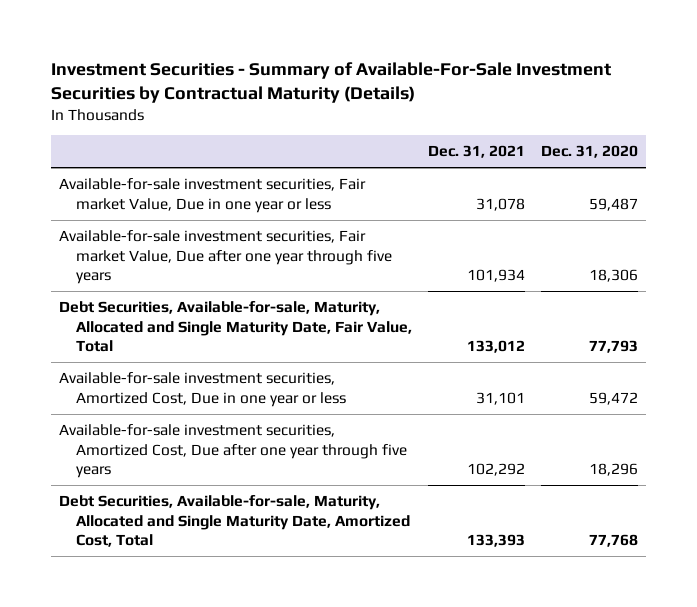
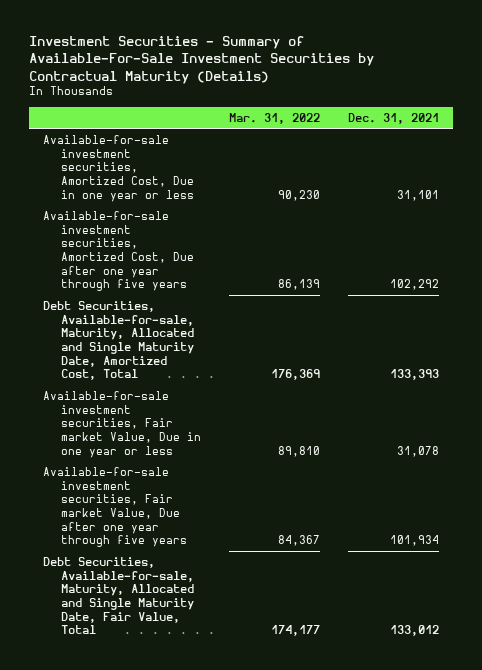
- | Dec. 31, 2021 | Dec. 31, 2020
+ | Mar. 31, 2022 | Dec. 31, 2021
moved down: Available-for-sale investment securities, Fair market Value, Due in one year or less | 89,810 | 31,078
moved down: Available-for-sale investment securities, Fair market Value, Due after one year through five years | 84,367 | 101,934
moved down: Debt Securities, Available-for-sale, Maturity, Allocated and Single Maturity Date, Fair Value, Total | 174,177 | 133,012

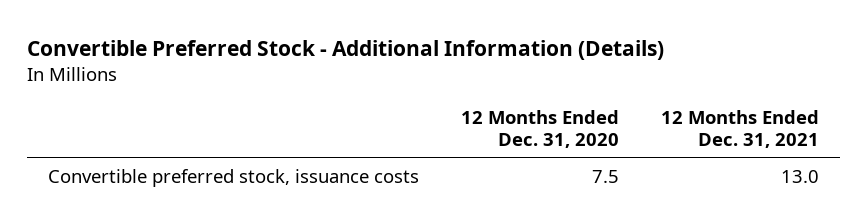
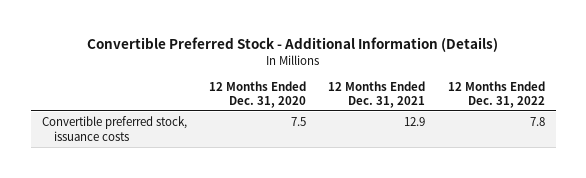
- | 12 Months Ended Dec. 31, 2020 | 12 Months Ended Dec. 31, 2021
+ | 12 Months Ended Dec. 31, 2020 | 12 Months Ended Dec. 31, 2021 | 12 Months Ended Dec. 31, 2022
- Convertible preferred stock, issuance costs | 7.5 | 13.0
+ Convertible preferred stock, issuance costs | 7.5 | 12.9 | 7.8

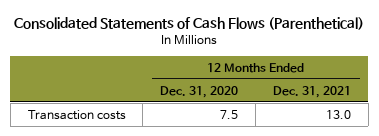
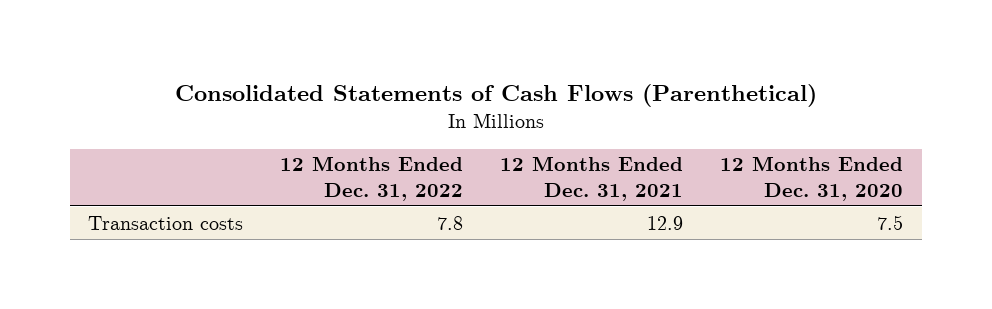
- | 12 Months Ended Dec. 31, 2020 | 12 Months Ended Dec. 31, 2021
+ | 12 Months Ended Dec. 31, 2022 | 12 Months Ended Dec. 31, 2021 | 12 Months Ended Dec. 31, 2020
- Transaction costs | 7.5 | 13.0
+ Transaction costs | 7.8 | 12.9 | 7.5

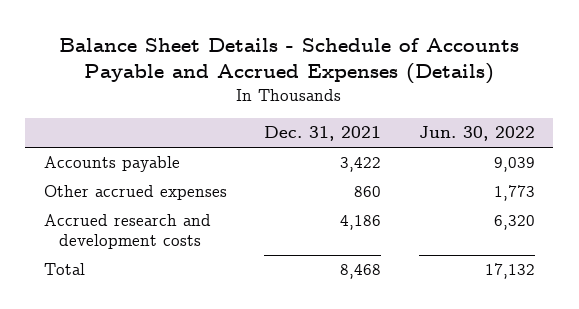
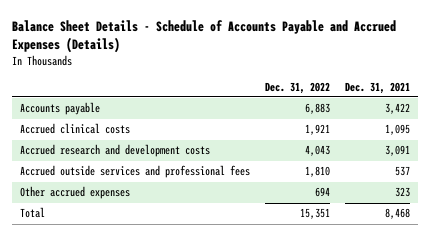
- | Dec. 31, 2021 | Jun. 30, 2022
+ | Dec. 31, 2022 | Dec. 31, 2021
- Other accrued expenses | 860 | 1,773
- Accrued research and development costs | 4,186 | 6,320
+ Accrued clinical costs | 1,921 | 1,095
+ Accrued research and development costs | 4,043 | 3,091
+ Accrued outside services and professional fees | 1,810 | 537
+ Other accrued expenses | 694 | 323

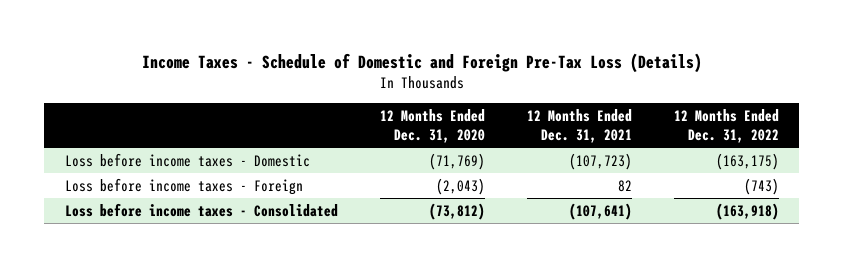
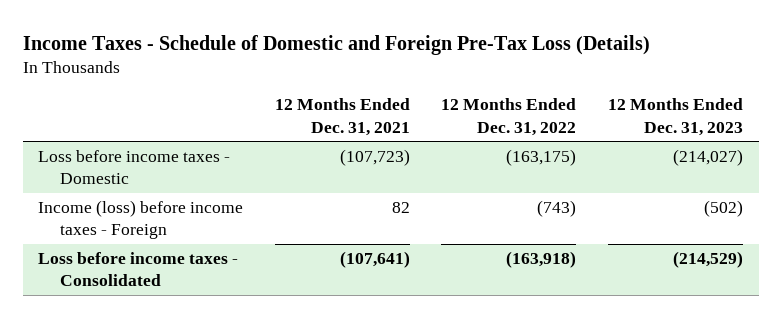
- | 12 Months Ended Dec. 31, 2020 | 12 Months Ended Dec. 31, 2021 | 12 Months Ended Dec. 31, 2022
+ | 12 Months Ended Dec. 31, 2021 | 12 Months Ended Dec. 31, 2022 | 12 Months Ended Dec. 31, 2023
- Loss before income taxes - Foreign | (2,043) | 82 | (743)
+ Income (loss) before income taxes - Foreign | 82 | (743) | (502)

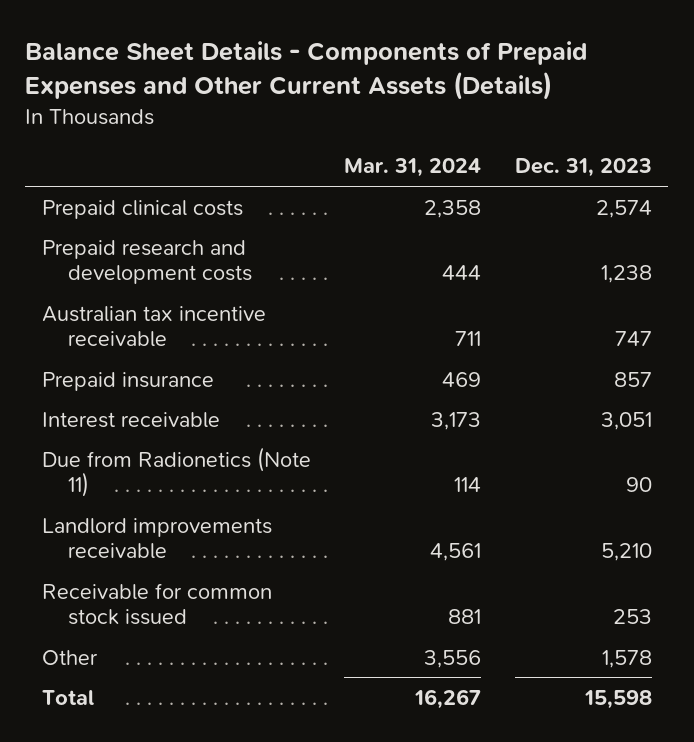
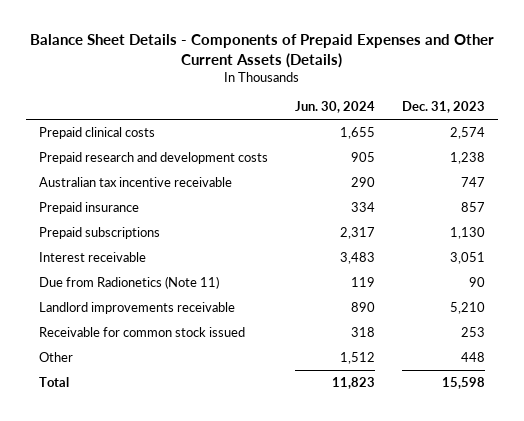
- | Mar. 31, 2024 | Dec. 31, 2023
+ | Jun. 30, 2024 | Dec. 31, 2023
+ Prepaid subscriptions | 2,317 | 1,130
- Other | 3,556 | 1,578
+ Other | 1,512 | 448

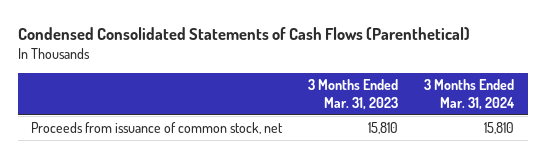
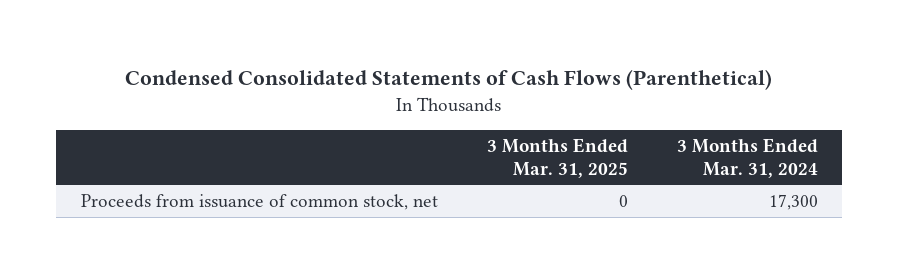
- | 3 Months Ended Mar. 31, 2023 | 3 Months Ended Mar. 31, 2024
+ | 3 Months Ended Mar. 31, 2025 | 3 Months Ended Mar. 31, 2024
- Proceeds from issuance of common stock, net | 15,810 | 15,810
+ Proceeds from issuance of common stock, net | 0 | 17,300

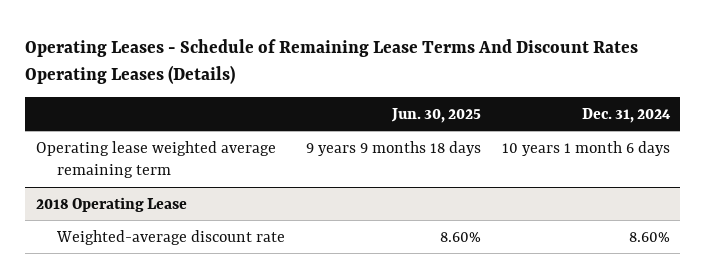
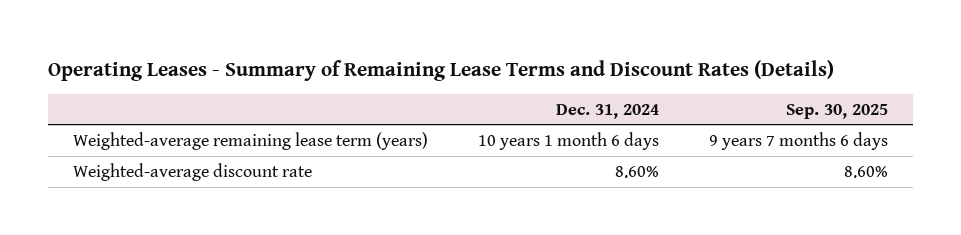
- Operating Leases - Schedule of Remaining Lease Terms And Discount Rates Operating Leases (Details)
+ Operating Leases - Summary of Remaining Lease Terms and Discount Rates (Details)
- | Jun. 30, 2025 | Dec. 31, 2024
+ | Dec. 31, 2024 | Sep. 30, 2025
- Operating lease weighted average remaining term | 9 years 9 months 18 days | 10 years 1 month 6 days
- 2018 Operating Lease
+ Weighted-average remaining lease term (years) | 10 years 1 month 6 days | 9 years 7 months 6 days

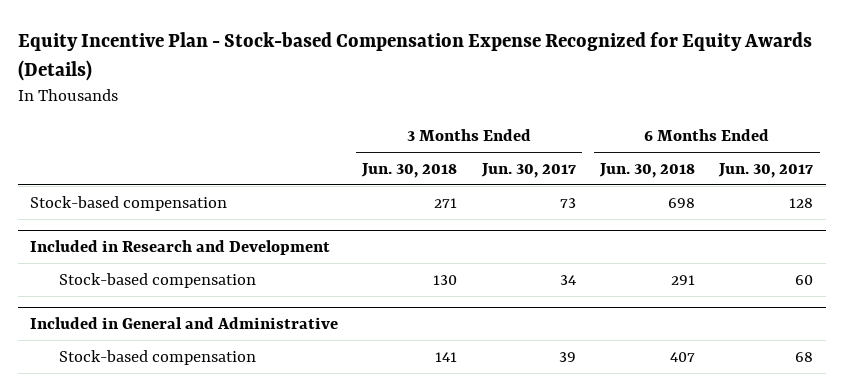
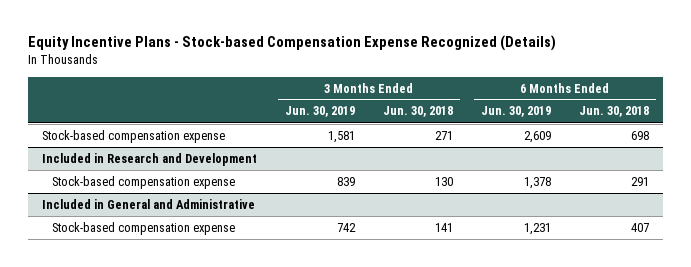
- Equity Incentive Plan - Stock-based Compensation Expense Recognized for Equity Awards (Details)
+ Equity Incentive Plans - Stock-based Compensation Expense Recognized (Details)
- | 3 Months Ended Jun. 30, 2018 | 3 Months Ended Jun. 30, 2017 | 6 Months Ended Jun. 30, 2018 | 6 Months Ended Jun. 30, 2017
+ | 3 Months Ended Jun. 30, 2019 | 3 Months Ended Jun. 30, 2018 | 6 Months Ended Jun. 30, 2019 | 6 Months Ended Jun. 30, 2018
- Stock-based compensation | 271 | 73 | 698 | 128
+ Stock-based compensation expense | 1,581 | 271 | 2,609 | 698
@ Included in Research and Development
- Stock-based compensation | 130 | 34 | 291 | 60
+ Stock-based compensation expense | 839 | 130 | 1,378 | 291
@ Included in General and Administrative
- Stock-based compensation | 141 | 39 | 407 | 68
+ Stock-based compensation expense | 742 | 141 | 1,231 | 407

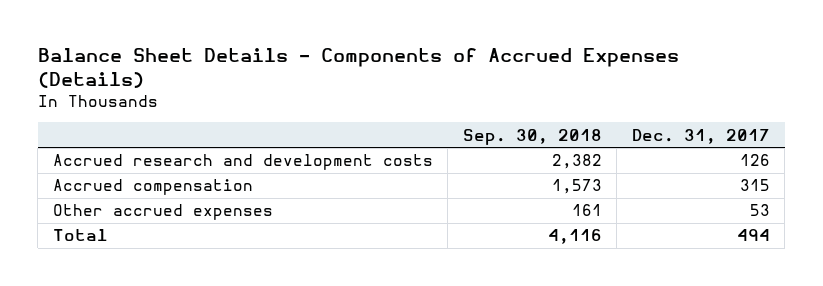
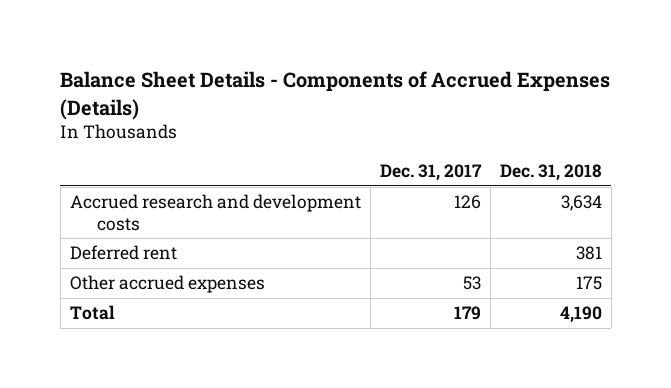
- | Sep. 30, 2018 | Dec. 31, 2017
+ | Dec. 31, 2017 | Dec. 31, 2018
- Accrued compensation | 1,573 | 315
+ Deferred rent | | 381
- Total | 4,116 | 494
+ Total | 179 | 4,190

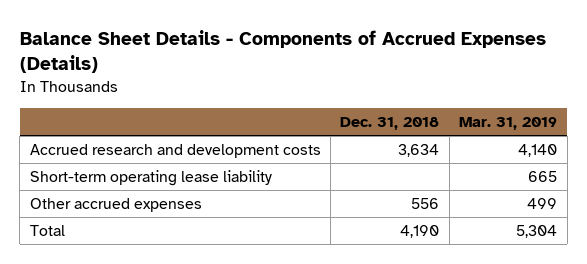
- | Dec. 31, 2017 | Dec. 31, 2018
+ | Dec. 31, 2018 | Mar. 31, 2019
- Deferred rent | | 381
- Other accrued expenses | 53 | 175
+ Short-term operating lease liability | | 665
+ Other accrued expenses | 556 | 499

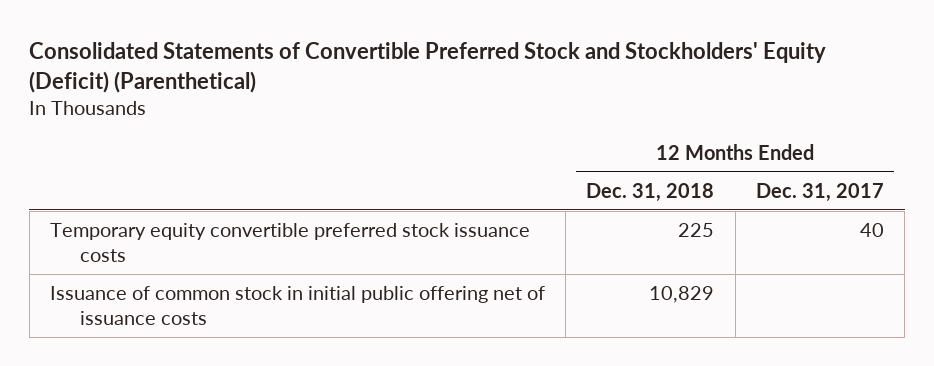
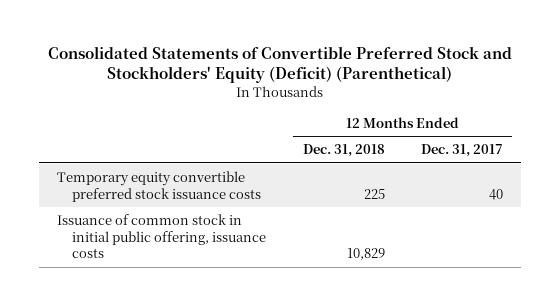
- Issuance of common stock in initial public offering net of issuance costs | 10,829 |
+ Issuance of common stock in initial public offering, issuance costs | 10,829 |

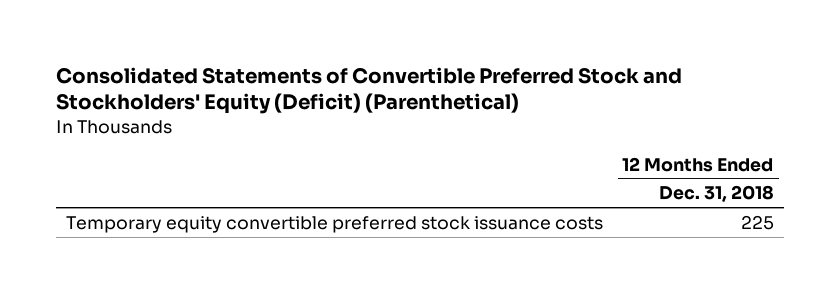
- | 12 Months Ended Dec. 31, 2018 | 12 Months Ended Dec. 31, 2017
+ | 12 Months Ended Dec. 31, 2018
- Issuance of common stock in initial public offering, issuance costs | 10,829 |

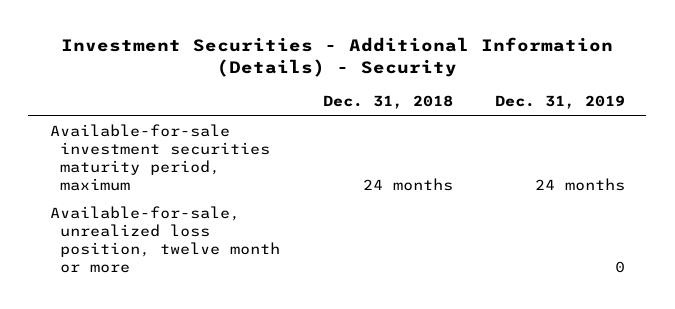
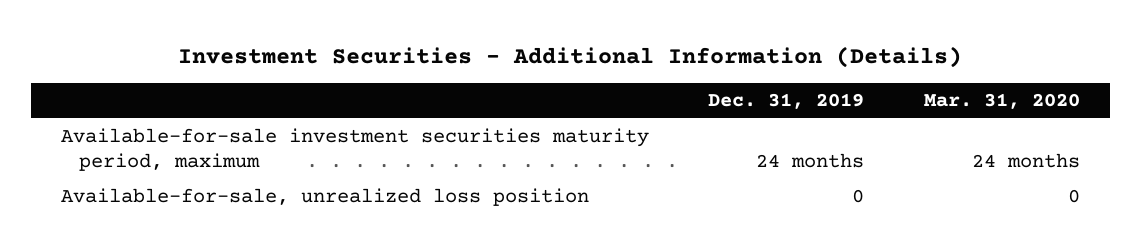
- Investment Securities - Additional Information (Details) - Security
+ Investment Securities - Additional Information (Details)
- | Dec. 31, 2018 | Dec. 31, 2019
+ | Dec. 31, 2019 | Mar. 31, 2020
- Available-for-sale, unrealized loss position, twelve month or more | | 0
+ Available-for-sale, unrealized loss position | 0 | 0

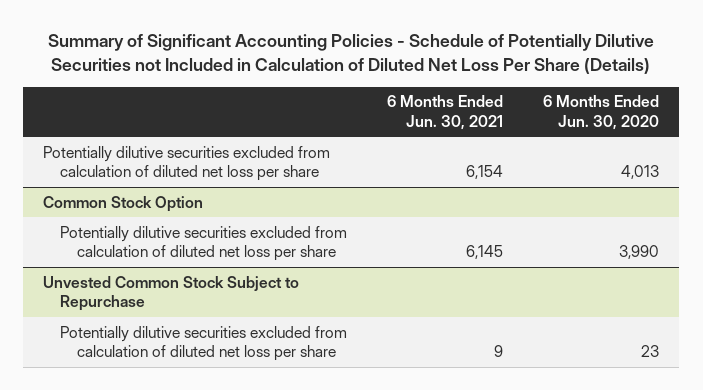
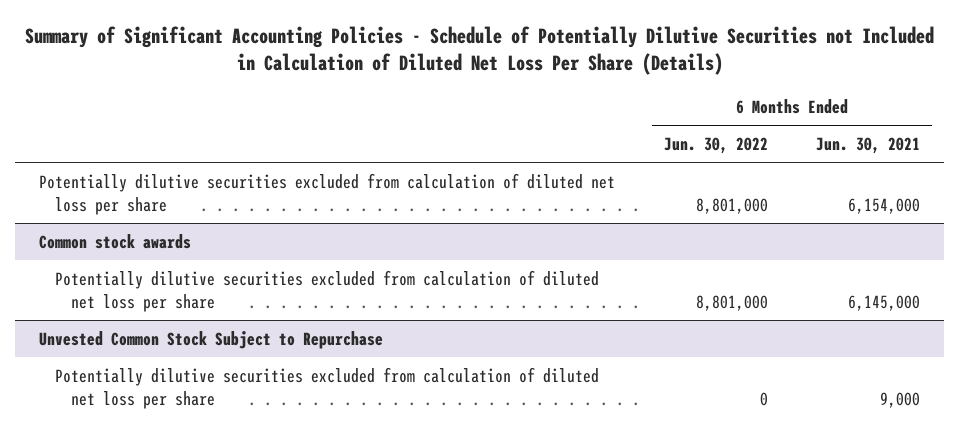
- | 6 Months Ended Jun. 30, 2021 | 6 Months Ended Jun. 30, 2020
+ | 6 Months Ended Jun. 30, 2022 | 6 Months Ended Jun. 30, 2021
- Potentially dilutive securities excluded from calculation of diluted net loss per share | 6,154 | 4,013
- Common Stock Option
- Potentially dilutive securities excluded from calculation of diluted net loss per share | 6,145 | 3,990
+ Potentially dilutive securities excluded from calculation of diluted net loss per share | 8,801,000 | 6,154,000
+ Common stock awards
+ Potentially dilutive securities excluded from calculation of diluted net loss per share | 8,801,000 | 6,145,000
@ Unvested Common Stock Subject to Repurchase
- Potentially dilutive securities excluded from calculation of diluted net loss per share | 9 | 23
+ Potentially dilutive securities excluded from calculation of diluted net loss per share | 0 | 9,000

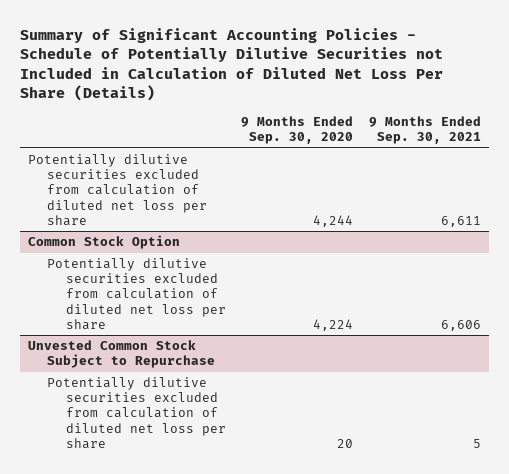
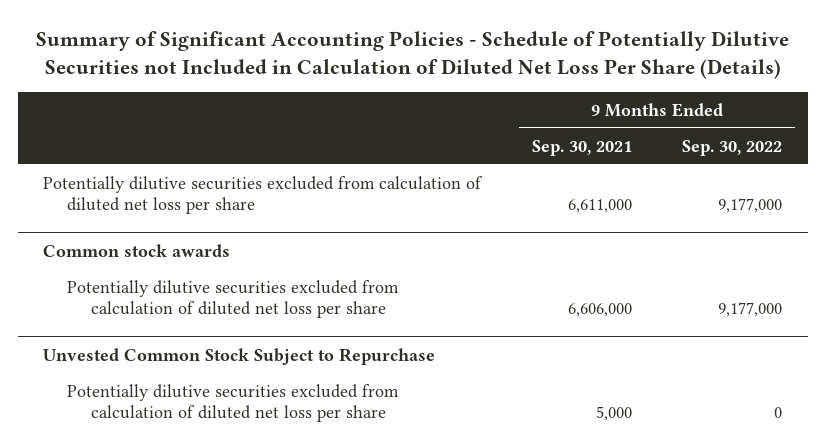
- | 9 Months Ended Sep. 30, 2020 | 9 Months Ended Sep. 30, 2021
+ | 9 Months Ended Sep. 30, 2021 | 9 Months Ended Sep. 30, 2022
- Potentially dilutive securities excluded from calculation of diluted net loss per share | 4,244 | 6,611
- Common Stock Option
- Potentially dilutive securities excluded from calculation of diluted net loss per share | 4,224 | 6,606
+ Potentially dilutive securities excluded from calculation of diluted net loss per share | 6,611,000 | 9,177,000
+ Common stock awards
+ Potentially dilutive securities excluded from calculation of diluted net loss per share | 6,606,000 | 9,177,000
@ Unvested Common Stock Subject to Repurchase
- Potentially dilutive securities excluded from calculation of diluted net loss per share | 20 | 5
+ Potentially dilutive securities excluded from calculation of diluted net loss per share | 5,000 | 0

